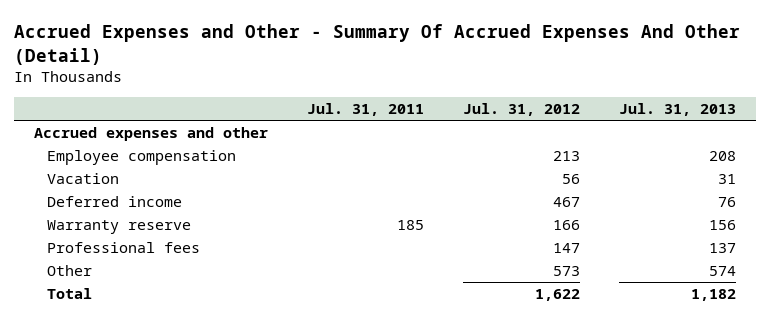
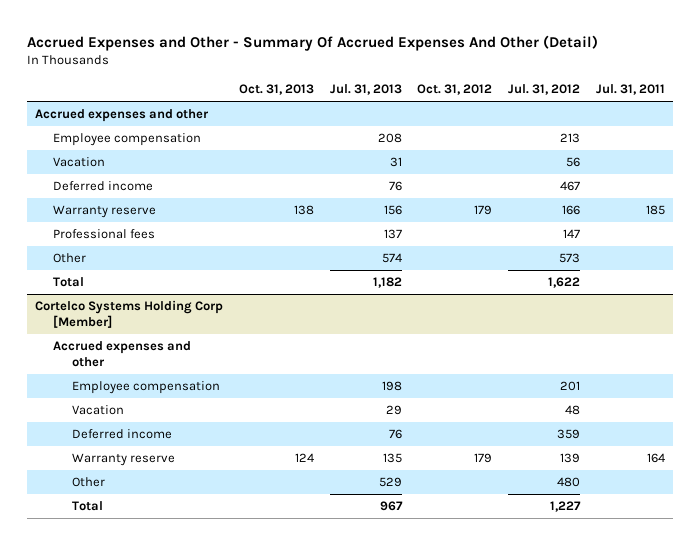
- | Jul. 31, 2011 | Jul. 31, 2012 | Jul. 31, 2013
+ | Oct. 31, 2013 | Jul. 31, 2013 | Oct. 31, 2012 | Jul. 31, 2012 | Jul. 31, 2011
+ Cortelco Systems Holding Corp [Member]
+ Accrued expenses and other
+ Employee compensation | | 198 | | 201 |
+ Vacation | | 29 | | 48 |
+ Deferred income | | 76 | | 359 |
+ Warranty reserve | 124 | 135 | 179 | 139 | 164
+ Other | | 529 | | 480 |
+ Total | | 967 | | 1,227 |

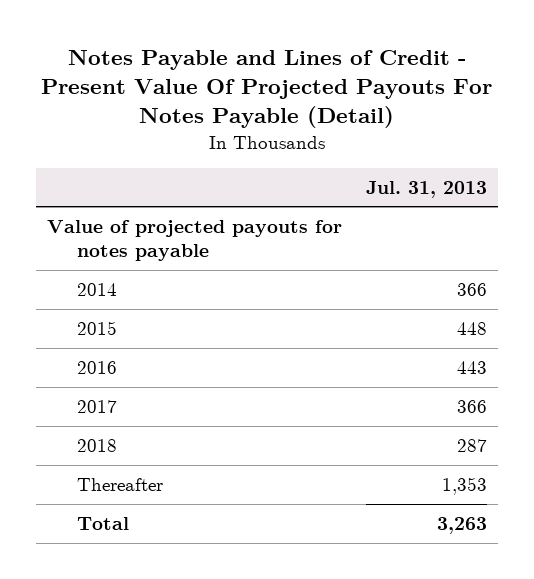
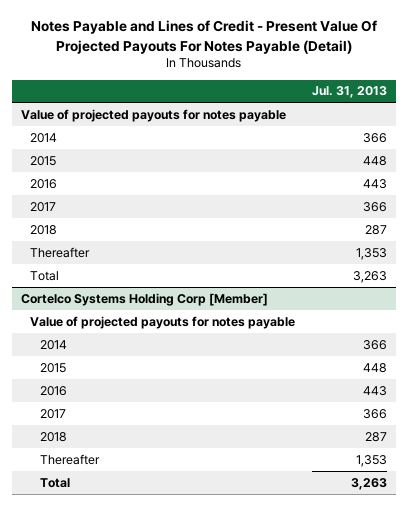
+ Cortelco Systems Holding Corp [Member]
+ Value of projected payouts for notes payable
+ 2014 | 366
+ 2015 | 448
+ 2016 | 443
+ 2017 | 366
+ 2018 | 287
+ Thereafter | 1,353
+ Total | 3,263

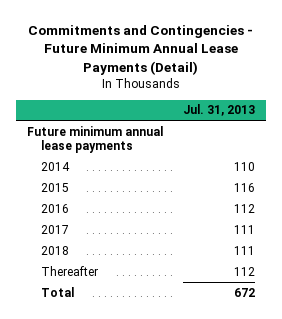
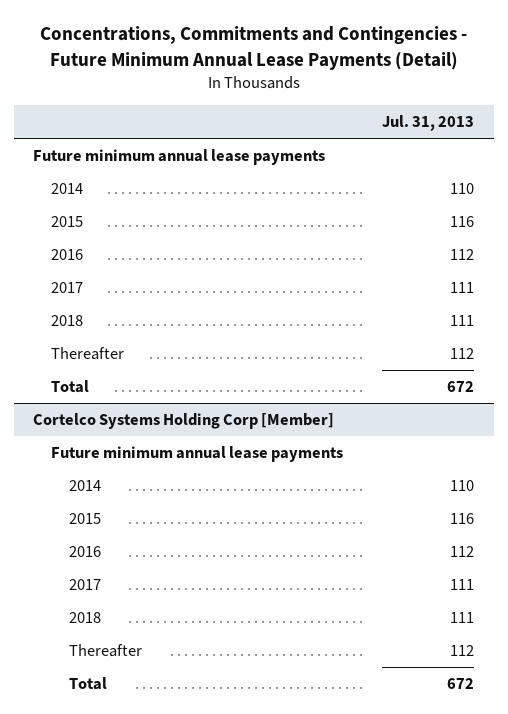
- Commitments and Contingencies - Future Minimum Annual Lease Payments (Detail)
+ Concentrations, Commitments and Contingencies - Future Minimum Annual Lease Payments (Detail)
+ Cortelco Systems Holding Corp [Member]
+ Future minimum annual lease payments
+ 2014 | 110
+ 2015 | 116
+ 2016 | 112
+ 2017 | 111
+ 2018 | 111
+ Thereafter | 112
+ Total | 672

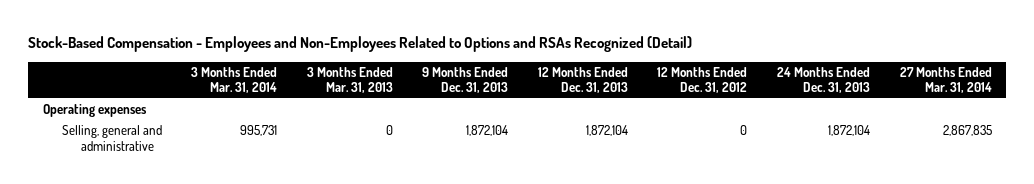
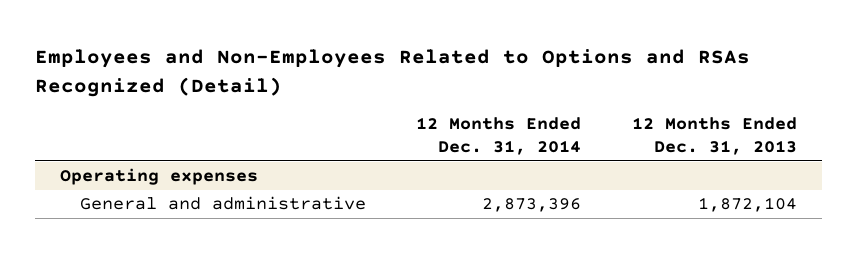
- Stock-Based Compensation - Employees and Non-Employees Related to Options and RSAs Recognized (Detail)
+ Employees and Non-Employees Related to Options and RSAs Recognized (Detail)
- | 3 Months Ended Mar. 31, 2014 | 3 Months Ended Mar. 31, 2013 | 9 Months Ended Dec. 31, 2013 | 12 Months Ended Dec. 31, 2013 | 12 Months Ended Dec. 31, 2012 | 24 Months Ended Dec. 31, 2013 | 27 Months Ended Mar. 31, 2014
+ | 12 Months Ended Dec. 31, 2014 | 12 Months Ended Dec. 31, 2013
- Selling, general and administrative | 995,731 | 0 | 1,872,104 | 1,872,104 | 0 | 1,872,104 | 2,867,835
+ General and administrative | 2,873,396 | 1,872,104

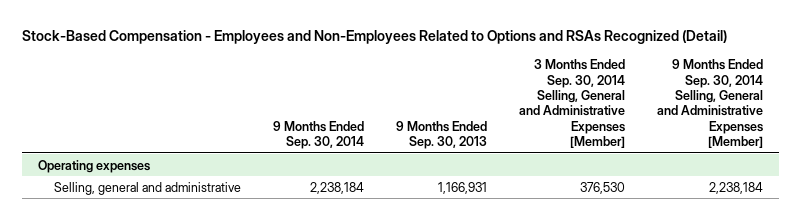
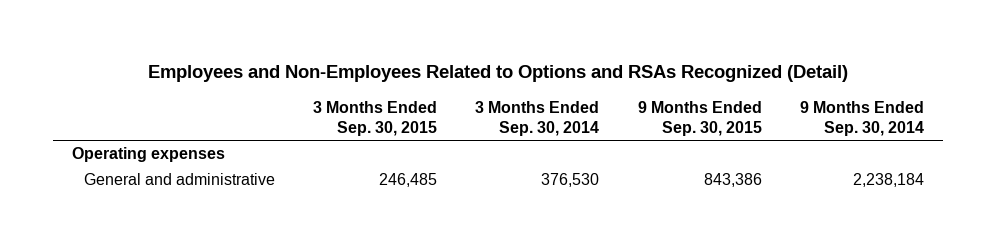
- Stock-Based Compensation - Employees and Non-Employees Related to Options and RSAs Recognized (Detail)
+ Employees and Non-Employees Related to Options and RSAs Recognized (Detail)
- | 9 Months Ended Sep. 30, 2014 | 9 Months Ended Sep. 30, 2013 | 3 Months Ended Sep. 30, 2014 Selling, General and Administrative Expenses [Member] | 9 Months Ended Sep. 30, 2014 Selling, General and Administrative Expenses [Member]
+ | 3 Months Ended Sep. 30, 2015 | 3 Months Ended Sep. 30, 2014 | 9 Months Ended Sep. 30, 2015 | 9 Months Ended Sep. 30, 2014
- Selling, general and administrative | 2,238,184 | 1,166,931 | 376,530 | 2,238,184
+ General and administrative | 246,485 | 376,530 | 843,386 | 2,238,184

